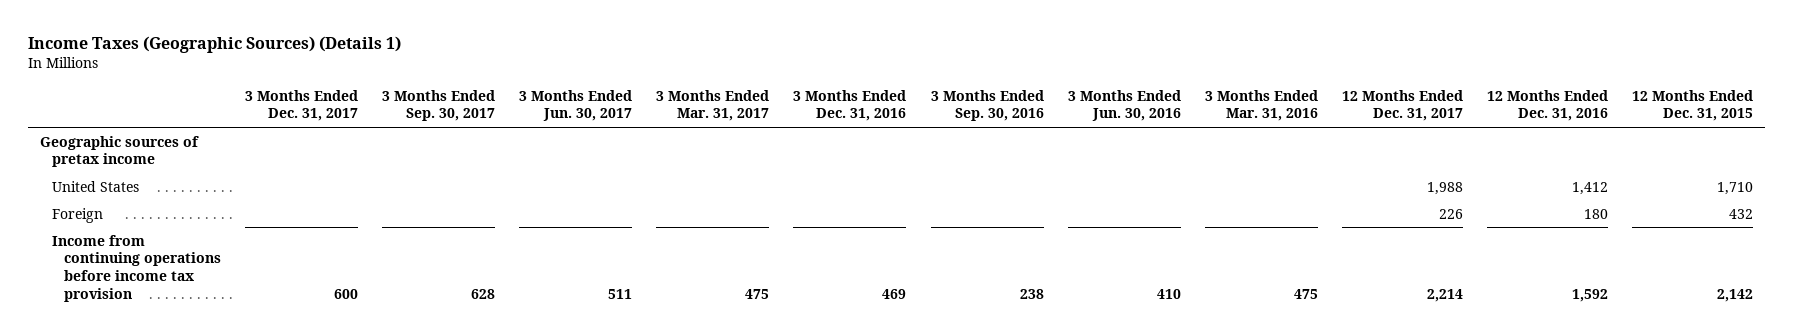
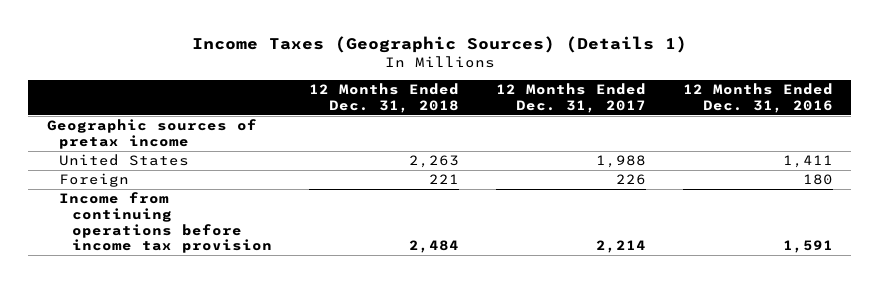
- | 3 Months Ended Dec. 31, 2017 | 3 Months Ended Sep. 30, 2017 | 3 Months Ended Jun. 30, 2017 | 3 Months Ended Mar. 31, 2017 | 3 Months Ended Dec. 31, 2016 | 3 Months Ended Sep. 30, 2016 | 3 Months Ended Jun. 30, 2016 | 3 Months Ended Mar. 31, 2016 | 12 Months Ended Dec. 31, 2017 | 12 Months Ended Dec. 31, 2016 | 12 Months Ended Dec. 31, 2015
+ | 12 Months Ended Dec. 31, 2018 | 12 Months Ended Dec. 31, 2017 | 12 Months Ended Dec. 31, 2016
- United States | | | | | | | | | 1,988 | 1,412 | 1,710
+ United States | 2,263 | 1,988 | 1,411
- Income from continuing operations before income tax provision | 600 | 628 | 511 | 475 | 469 | 238 | 410 | 475 | 2,214 | 1,592 | 2,142
+ Income from continuing operations before income tax provision | 2,484 | 2,214 | 1,591

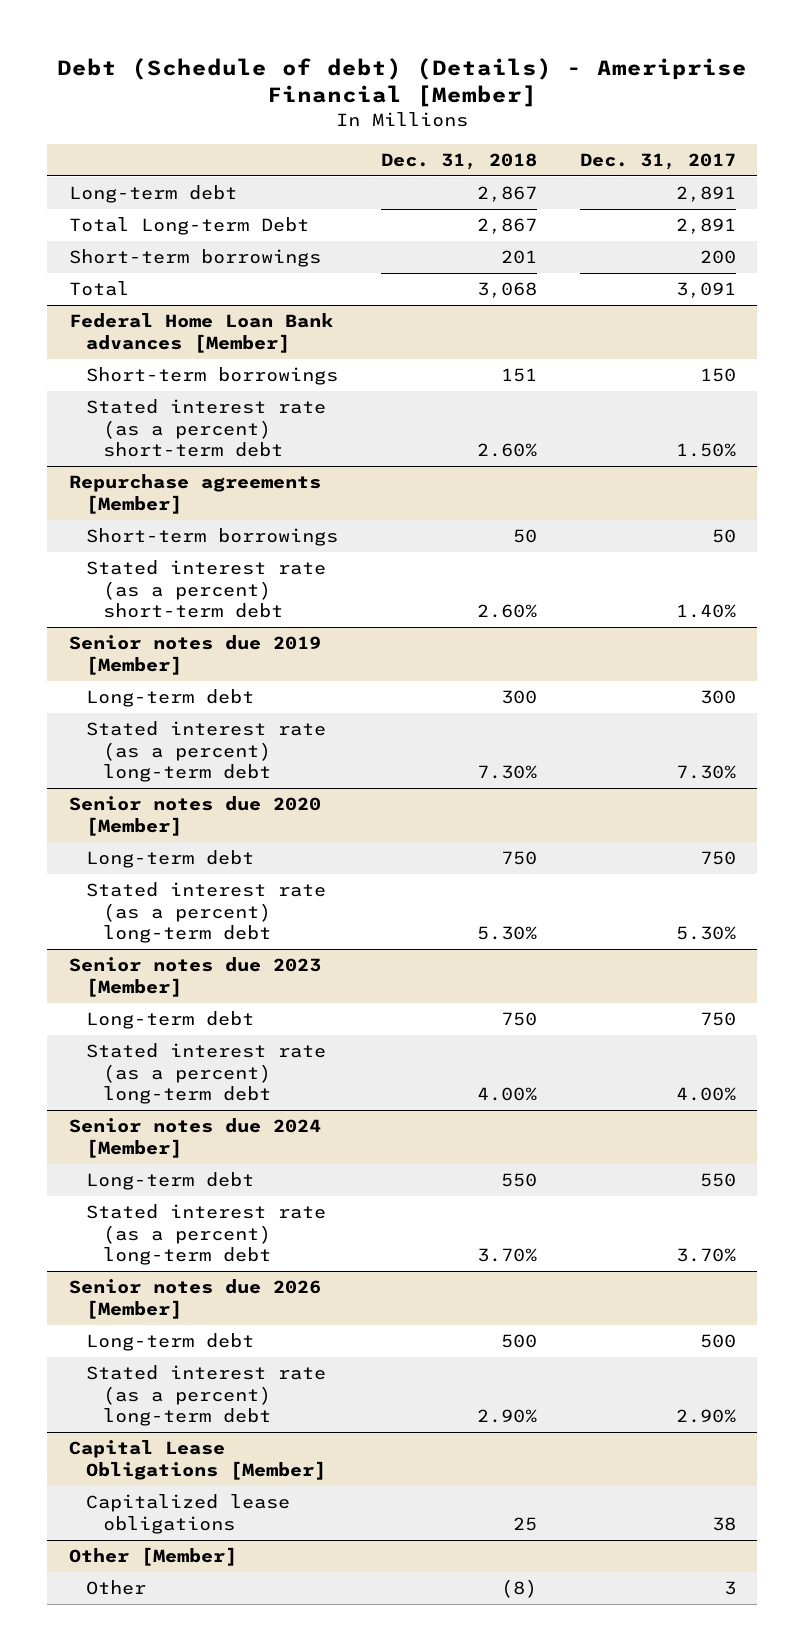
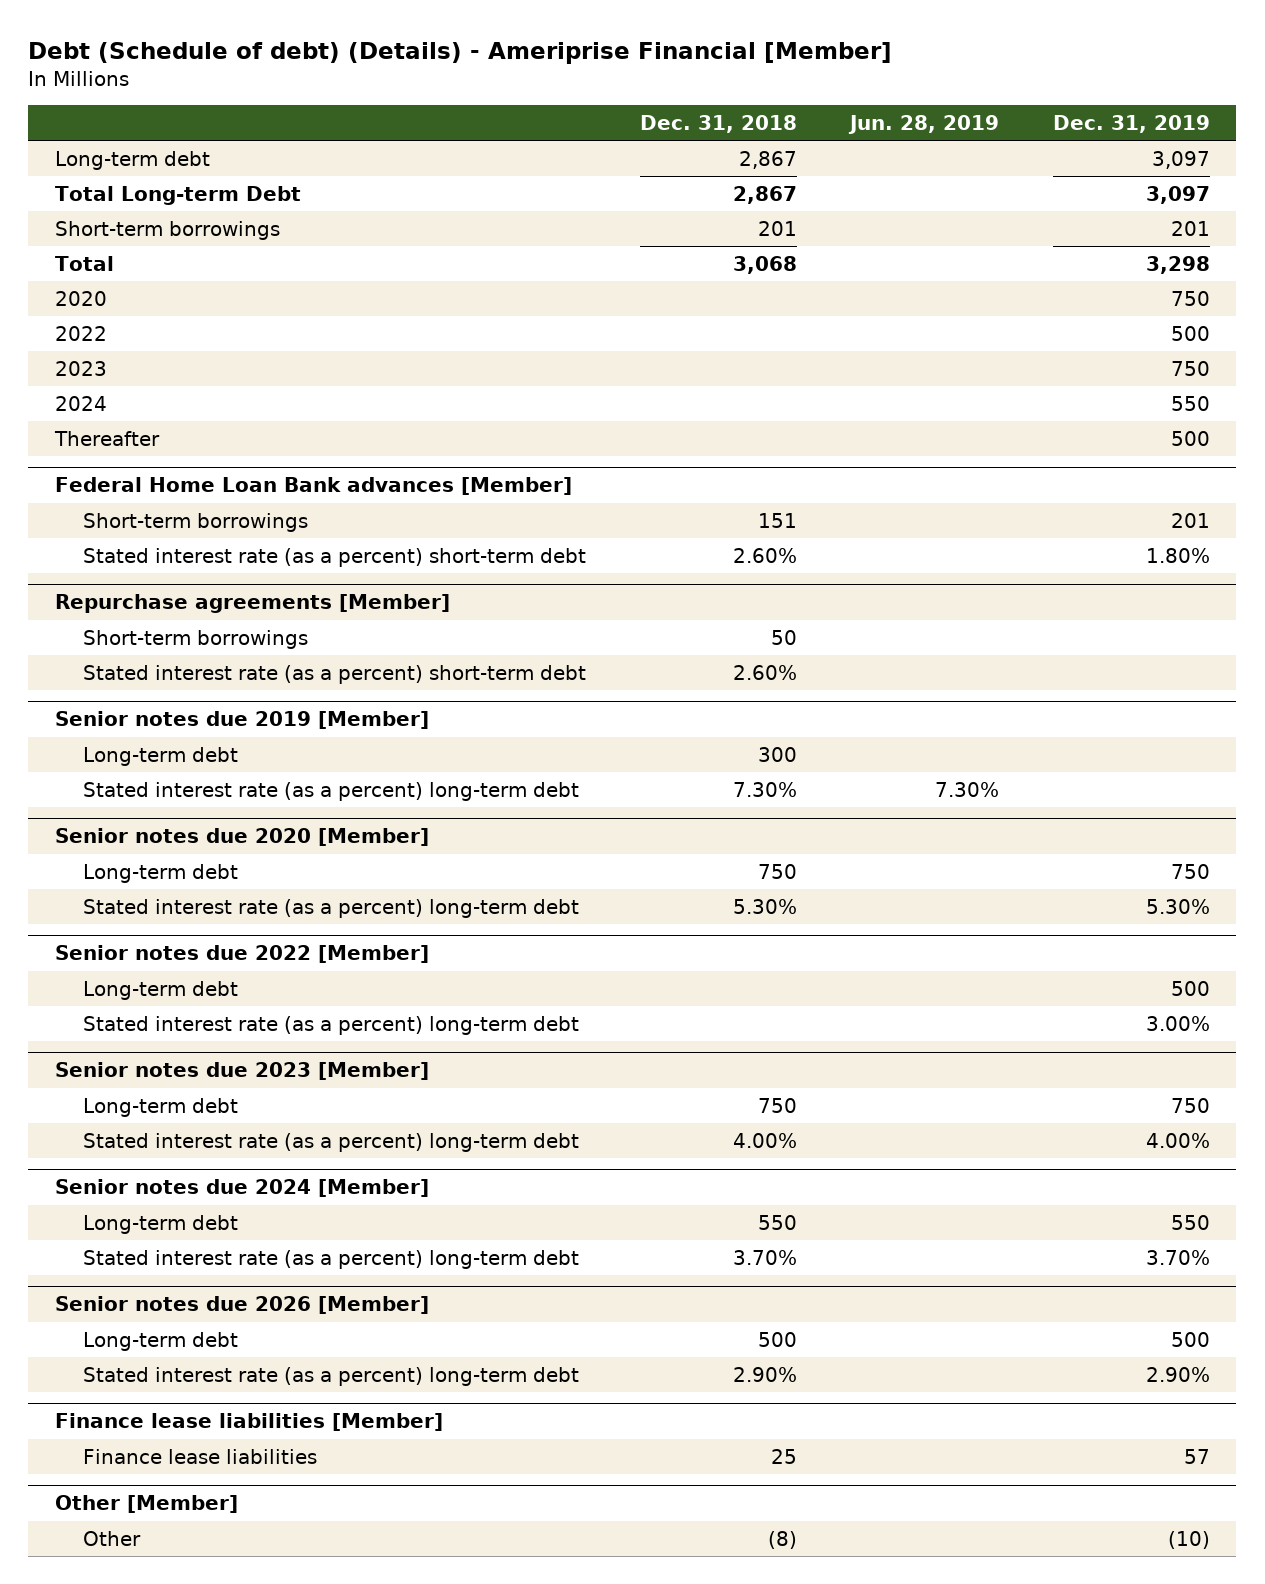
- | Dec. 31, 2018 | Dec. 31, 2017
+ | Dec. 31, 2018 | Jun. 28, 2019 | Dec. 31, 2019
+ 2020 | | | 750
+ 2022 | | | 500
+ 2023 | | | 750
+ 2024 | | | 550
+ Thereafter | | | 500
+ Senior notes due 2022 [Member]
+ Long-term debt | | | 500
+ Stated interest rate (as a percent) long-term debt | | | 3.00%
- Capital Lease Obligations [Member]
- Capitalized lease obligations | 25 | 38
+ Finance lease liabilities [Member]
+ Finance lease liabilities | 25 | | 57

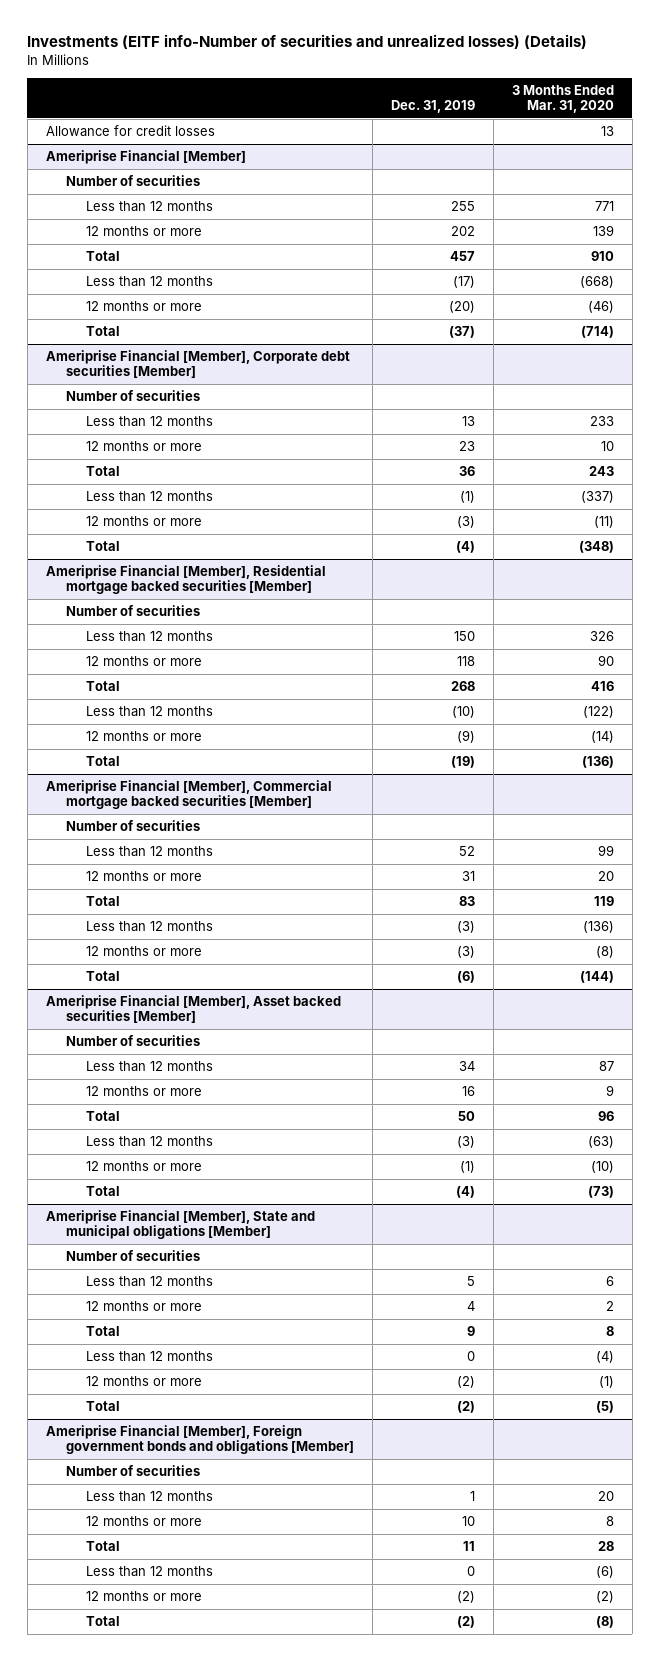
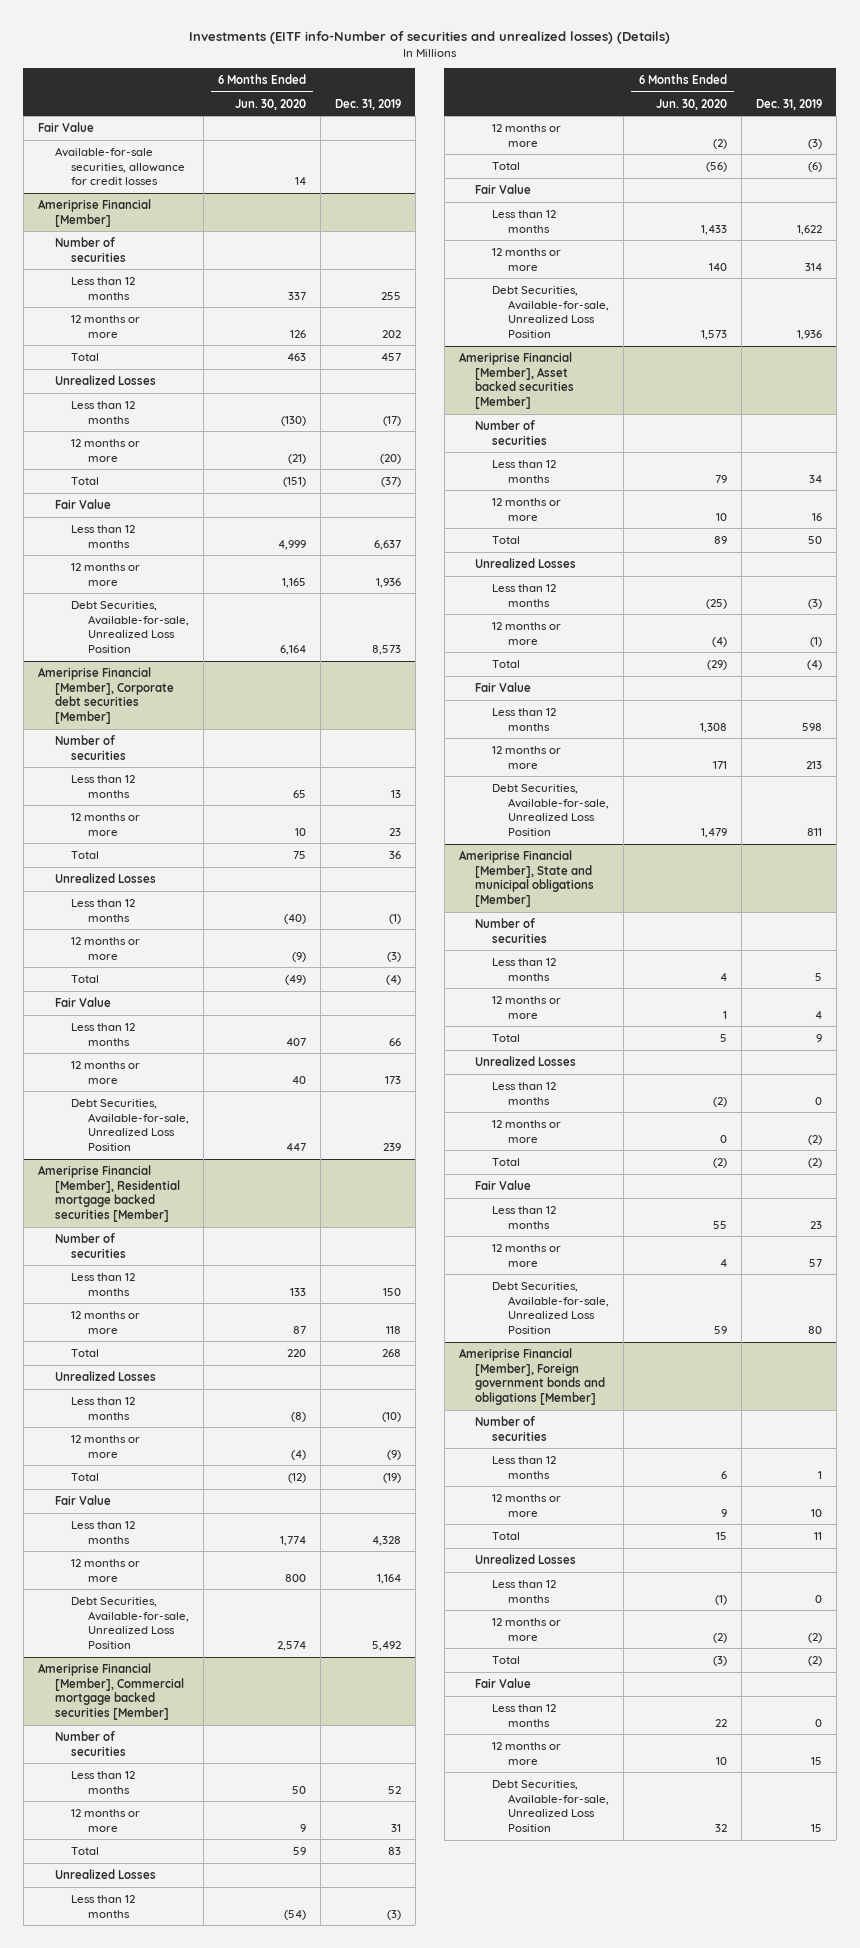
- | Dec. 31, 2019 | 3 Months Ended Mar. 31, 2020
+ | 6 Months Ended Jun. 30, 2020 | Dec. 31, 2019
- Allowance for credit losses | | 13
+ Fair Value
+ Available-for-sale securities, allowance for credit losses | 14 |
@ Ameriprise Financial [Member]
+ Unrealized Losses
+ Fair Value
+ Less than 12 months | 4,999 | 6,637
+ 12 months or more | 1,165 | 1,936
+ Debt Securities, Available-for-sale, Unrealized Loss Position | 6,164 | 8,573
@ Ameriprise Financial [Member], Corporate debt securities [Member]
+ Unrealized Losses
+ Fair Value
+ Less than 12 months | 407 | 66
+ 12 months or more | 40 | 173
+ Debt Securities, Available-for-sale, Unrealized Loss Position | 447 | 239
@ Ameriprise Financial [Member], Residential mortgage backed securities [Member]
+ Unrealized Losses
+ Fair Value
+ Less than 12 months | 1,774 | 4,328
+ 12 months or more | 800 | 1,164
+ Debt Securities, Available-for-sale, Unrealized Loss Position | 2,574 | 5,492
@ Ameriprise Financial [Member], Commercial mortgage backed securities [Member]
+ Unrealized Losses
+ Fair Value
+ Less than 12 months | 1,433 | 1,622
+ 12 months or more | 140 | 314
+ Debt Securities, Available-for-sale, Unrealized Loss Position | 1,573 | 1,936
@ Ameriprise Financial [Member], Asset backed securities [Member]
+ Unrealized Losses
+ Fair Value
+ Less than 12 months | 1,308 | 598
+ 12 months or more | 171 | 213
+ Debt Securities, Available-for-sale, Unrealized Loss Position | 1,479 | 811
@ Ameriprise Financial [Member], State and municipal obligations [Member]
+ Unrealized Losses
+ Fair Value
+ Less than 12 months | 55 | 23
+ 12 months or more | 4 | 57
+ Debt Securities, Available-for-sale, Unrealized Loss Position | 59 | 80
@ Ameriprise Financial [Member], Foreign government bonds and obligations [Member]
+ Unrealized Losses
+ Fair Value
+ Less than 12 months | 22 | 0
+ 12 months or more | 10 | 15
+ Debt Securities, Available-for-sale, Unrealized Loss Position | 32 | 15

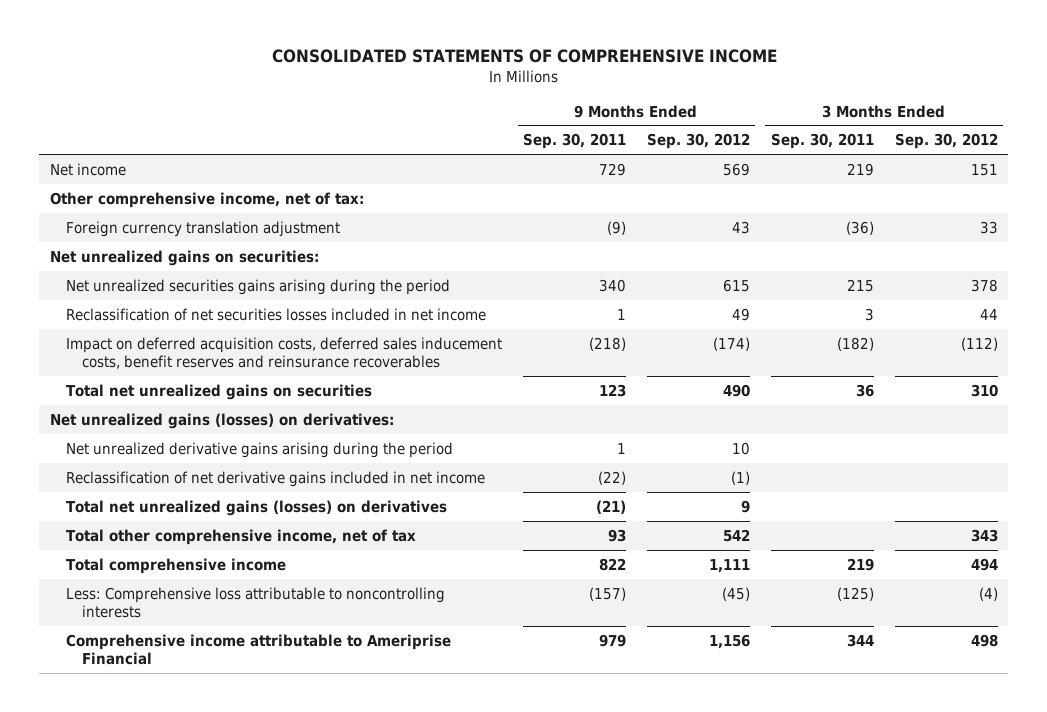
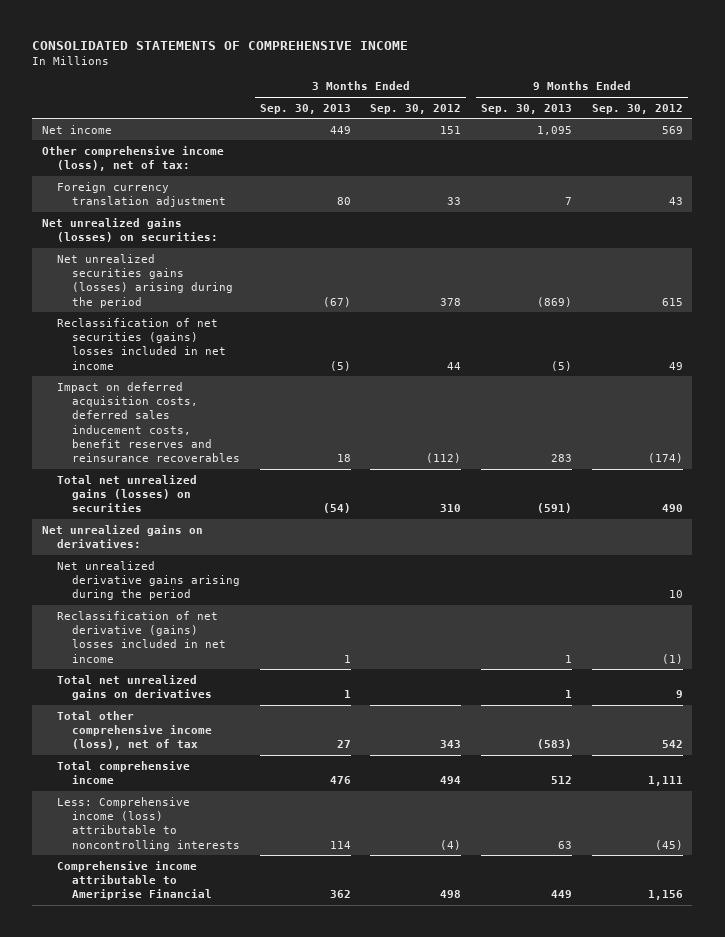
- | 9 Months Ended Sep. 30, 2011 | 9 Months Ended Sep. 30, 2012 | 3 Months Ended Sep. 30, 2011 | 3 Months Ended Sep. 30, 2012
+ | 3 Months Ended Sep. 30, 2013 | 3 Months Ended Sep. 30, 2012 | 9 Months Ended Sep. 30, 2013 | 9 Months Ended Sep. 30, 2012
- Other comprehensive income, net of tax:
+ Other comprehensive income (loss), net of tax:
- Net unrealized gains on securities:
- Net unrealized securities gains arising during the period | 340 | 615 | 215 | 378
- Reclassification of net securities losses included in net income | 1 | 49 | 3 | 44
+ Net unrealized gains (losses) on securities:
+ Net unrealized securities gains (losses) arising during the period | (67) | 378 | (869) | 615
+ Reclassification of net securities (gains) losses included in net income | (5) | 44 | (5) | 49
- Total net unrealized gains on securities | 123 | 490 | 36 | 310
- Net unrealized gains (losses) on derivatives:
+ Total net unrealized gains (losses) on securities | (54) | 310 | (591) | 490
+ Net unrealized gains on derivatives:
- Reclassification of net derivative gains included in net income | (22) | (1) | |
- Total net unrealized gains (losses) on derivatives | (21) | 9 | |
- Total other comprehensive income, net of tax | 93 | 542 | | 343
+ Reclassification of net derivative (gains) losses included in net income | 1 | | 1 | (1)
+ Total net unrealized gains on derivatives | 1 | | 1 | 9
+ Total other comprehensive income (loss), net of tax | 27 | 343 | (583) | 542
- Less: Comprehensive loss attributable to noncontrolling interests | (157) | (45) | (125) | (4)
+ Less: Comprehensive income (loss) attributable to noncontrolling interests | 114 | (4) | 63 | (45)

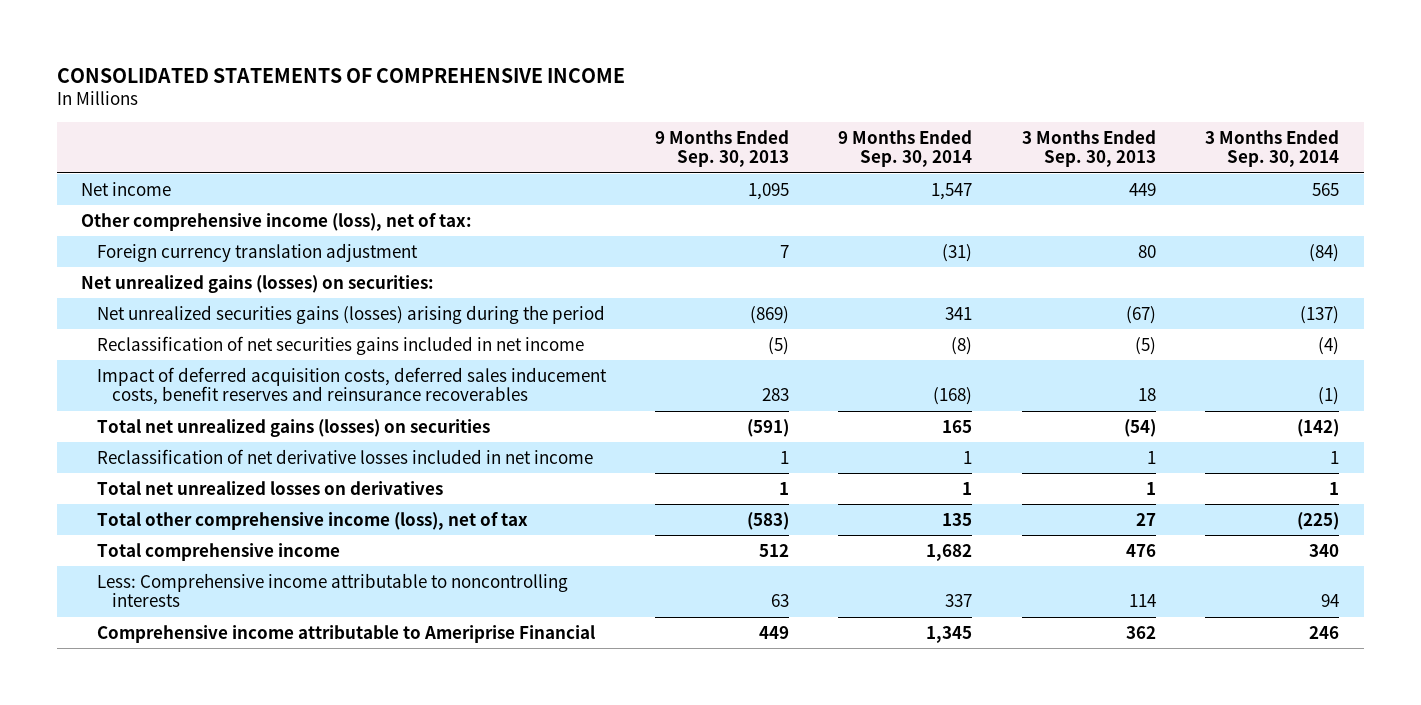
- | 3 Months Ended Sep. 30, 2013 | 3 Months Ended Sep. 30, 2012 | 9 Months Ended Sep. 30, 2013 | 9 Months Ended Sep. 30, 2012
+ | 9 Months Ended Sep. 30, 2013 | 9 Months Ended Sep. 30, 2014 | 3 Months Ended Sep. 30, 2013 | 3 Months Ended Sep. 30, 2014
- Reclassification of net securities (gains) losses included in net income | (5) | 44 | (5) | 49
- Impact on deferred acquisition costs, deferred sales inducement costs, benefit reserves and reinsurance recoverables | 18 | (112) | 283 | (174)
+ Reclassification of net securities gains included in net income | (5) | (8) | (5) | (4)
+ Impact of deferred acquisition costs, deferred sales inducement costs, benefit reserves and reinsurance recoverables | 283 | (168) | 18 | (1)
- Net unrealized gains on derivatives:
- Net unrealized derivative gains arising during the period | | | | 10
- Reclassification of net derivative (gains) losses included in net income | 1 | | 1 | (1)
- Total net unrealized gains on derivatives | 1 | | 1 | 9
+ Reclassification of net derivative losses included in net income | 1 | 1 | 1 | 1
+ Total net unrealized losses on derivatives | 1 | 1 | 1 | 1
- Less: Comprehensive income (loss) attributable to noncontrolling interests | 114 | (4) | 63 | (45)
+ Less: Comprehensive income attributable to noncontrolling interests | 63 | 337 | 114 | 94

